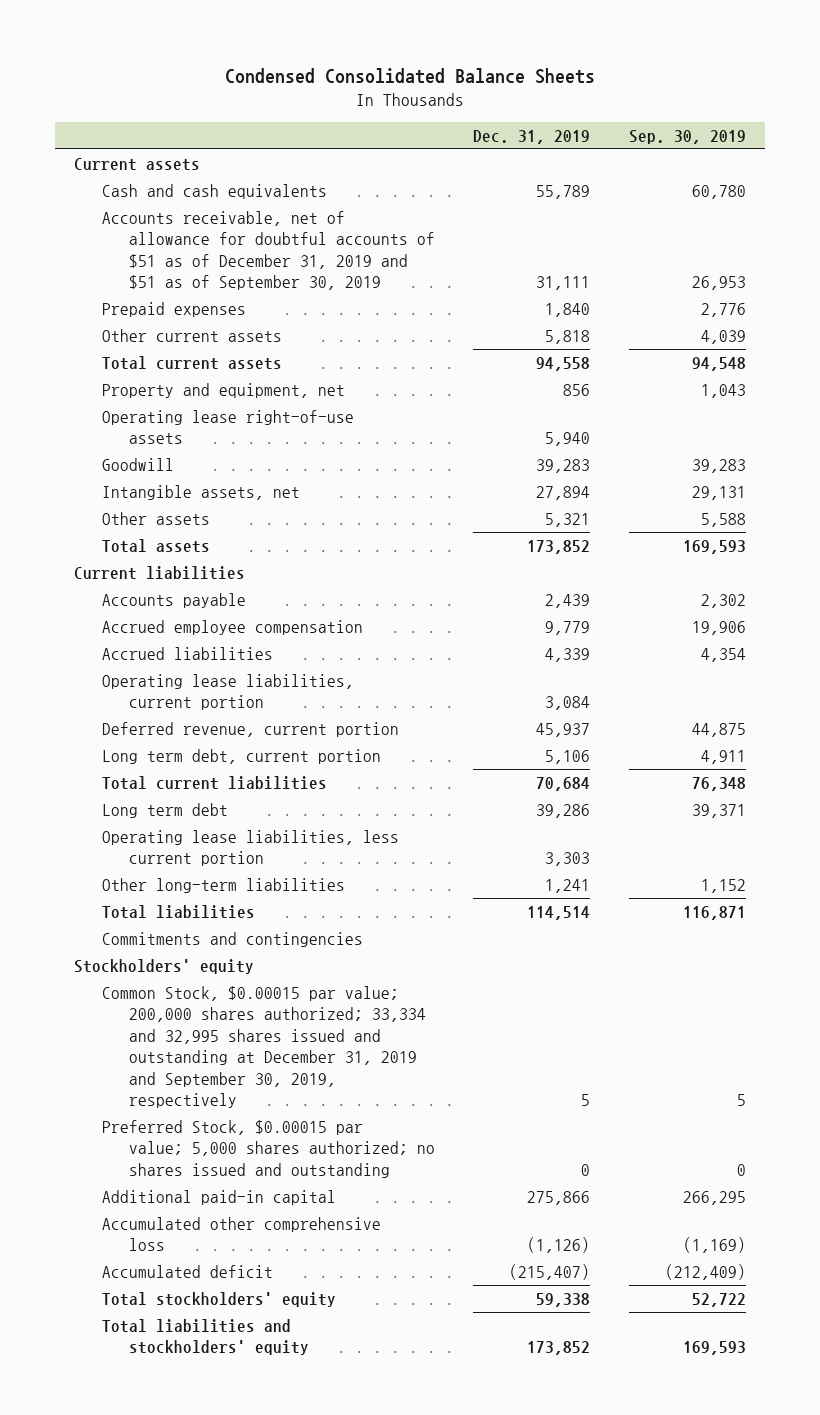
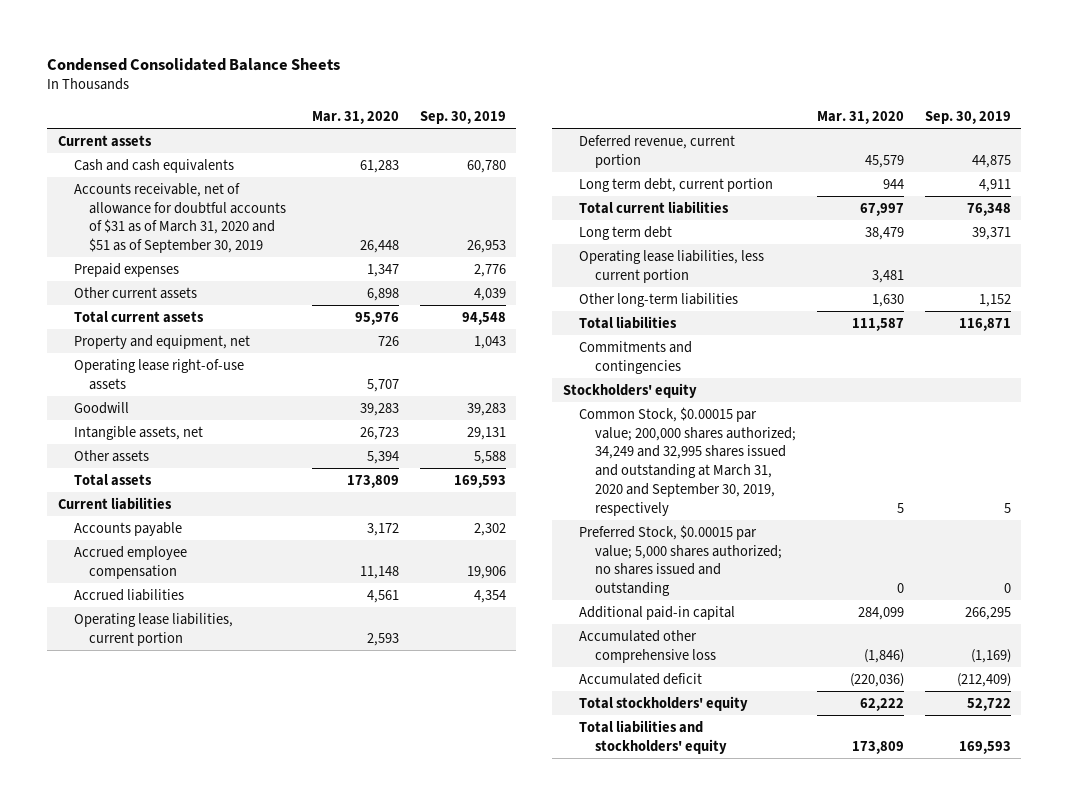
- | Dec. 31, 2019 | Sep. 30, 2019
+ | Mar. 31, 2020 | Sep. 30, 2019
- Accounts receivable, net of allowance for doubtful accounts of $51 as of December 31, 2019 and $51 as of September 30, 2019 | 31,111 | 26,953
+ Accounts receivable, net of allowance for doubtful accounts of $31 as of March 31, 2020 and $51 as of September 30, 2019 | 26,448 | 26,953
- Common Stock, $0.00015 par value; 200,000 shares authorized; 33,334 and 32,995 shares issued and outstanding at December 31, 2019 and September 30, 2019, respectively | 5 | 5
+ Common Stock, $0.00015 par value; 200,000 shares authorized; 34,249 and 32,995 shares issued and outstanding at March 31, 2020 and September 30, 2019, respectively | 5 | 5

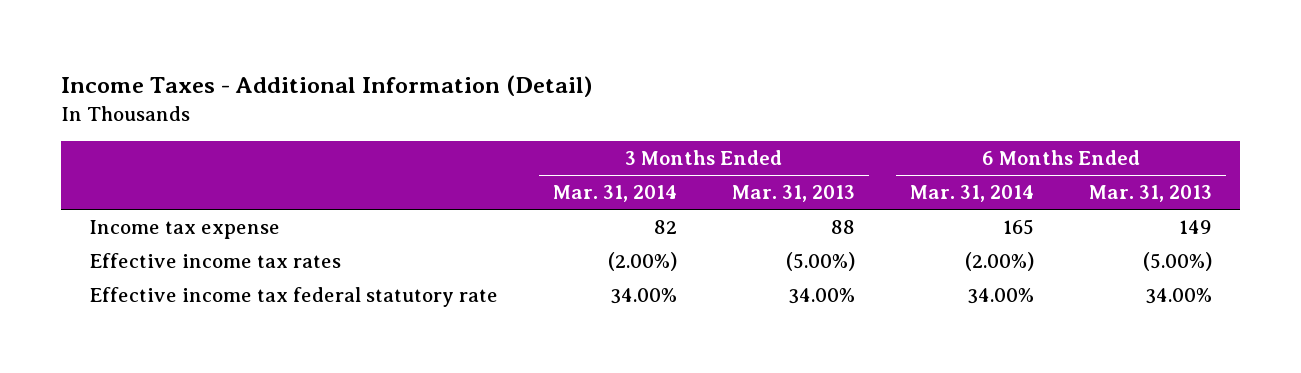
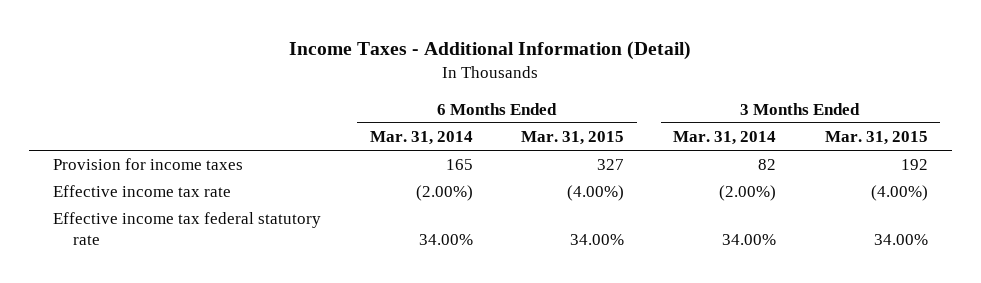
- | 3 Months Ended Mar. 31, 2014 | 3 Months Ended Mar. 31, 2013 | 6 Months Ended Mar. 31, 2014 | 6 Months Ended Mar. 31, 2013
+ | 6 Months Ended Mar. 31, 2014 | 6 Months Ended Mar. 31, 2015 | 3 Months Ended Mar. 31, 2014 | 3 Months Ended Mar. 31, 2015
- Income tax expense | 82 | 88 | 165 | 149
- Effective income tax rates | (2.00%) | (5.00%) | (2.00%) | (5.00%)
+ Provision for income taxes | 165 | 327 | 82 | 192
+ Effective income tax rate | (2.00%) | (4.00%) | (2.00%) | (4.00%)

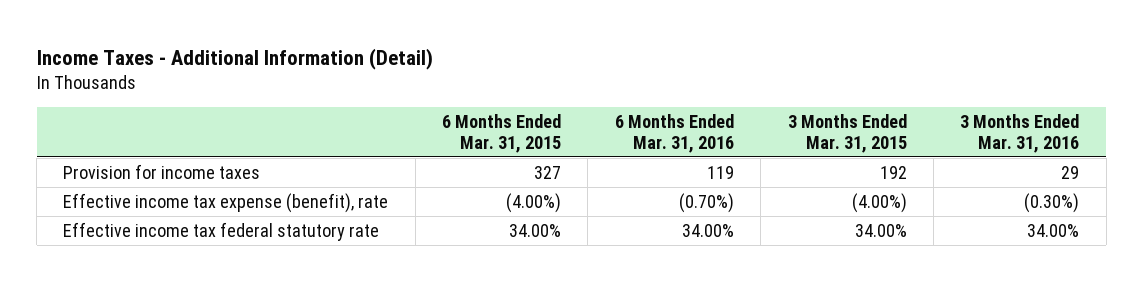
- | 6 Months Ended Mar. 31, 2014 | 6 Months Ended Mar. 31, 2015 | 3 Months Ended Mar. 31, 2014 | 3 Months Ended Mar. 31, 2015
+ | 6 Months Ended Mar. 31, 2015 | 6 Months Ended Mar. 31, 2016 | 3 Months Ended Mar. 31, 2015 | 3 Months Ended Mar. 31, 2016
- Effective income tax rate | (2.00%) | (4.00%) | (2.00%) | (4.00%)
+ Effective income tax expense (benefit), rate | (4.00%) | (0.70%) | (4.00%) | (0.30%)

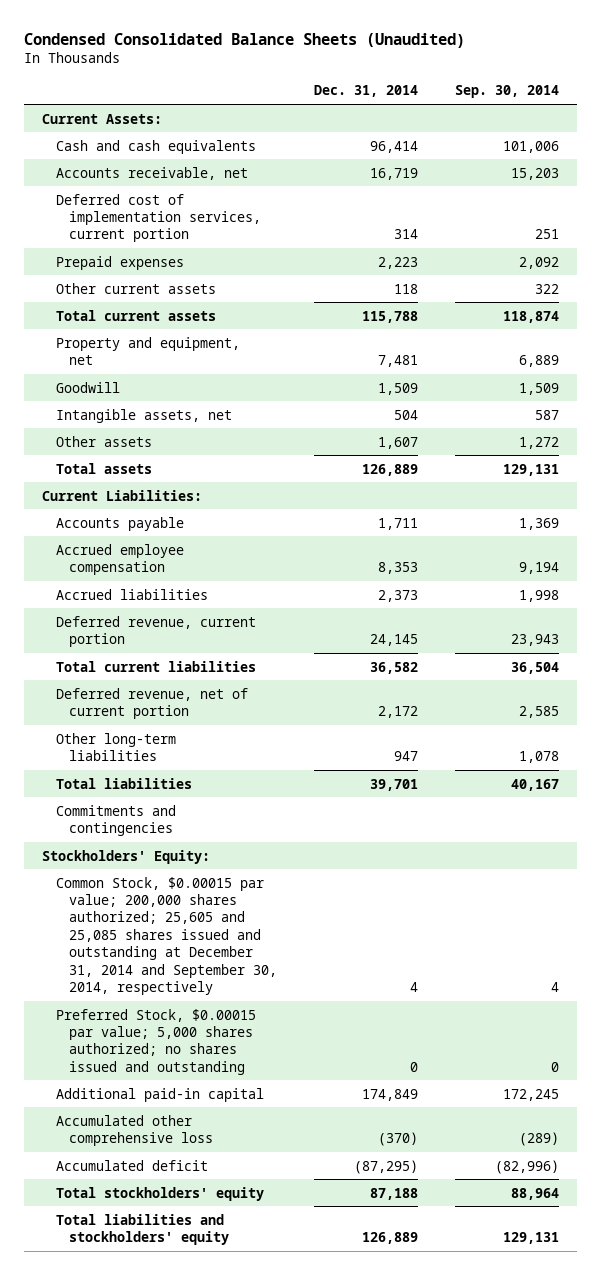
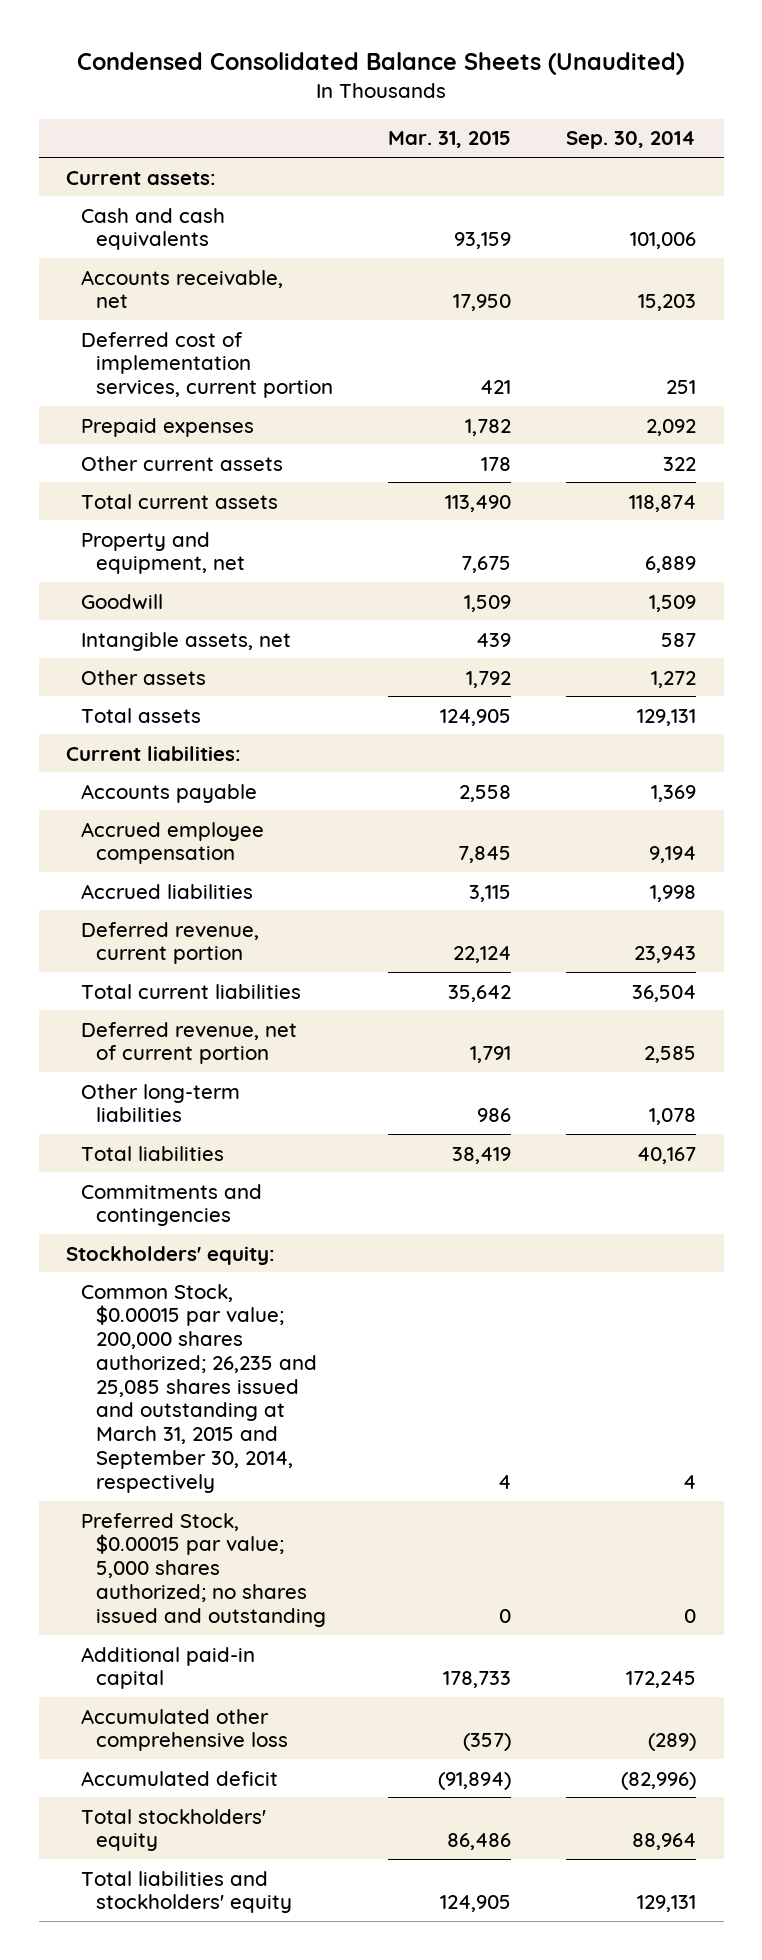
- | Dec. 31, 2014 | Sep. 30, 2014
+ | Mar. 31, 2015 | Sep. 30, 2014
- Current Assets:
+ Current assets:
- Current Liabilities:
+ Current liabilities:
- Stockholders' Equity:
- Common Stock, $0.00015 par value; 200,000 shares authorized; 25,605 and 25,085 shares issued and outstanding at December 31, 2014 and September 30, 2014, respectively | 4 | 4
+ Stockholders' equity:
+ Common Stock, $0.00015 par value; 200,000 shares authorized; 26,235 and 25,085 shares issued and outstanding at March 31, 2015 and September 30, 2014, respectively | 4 | 4

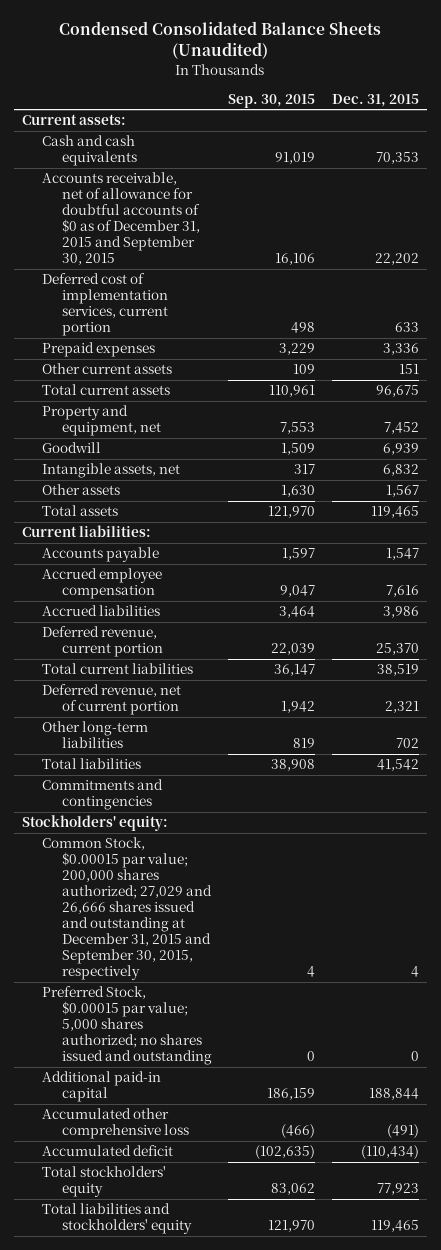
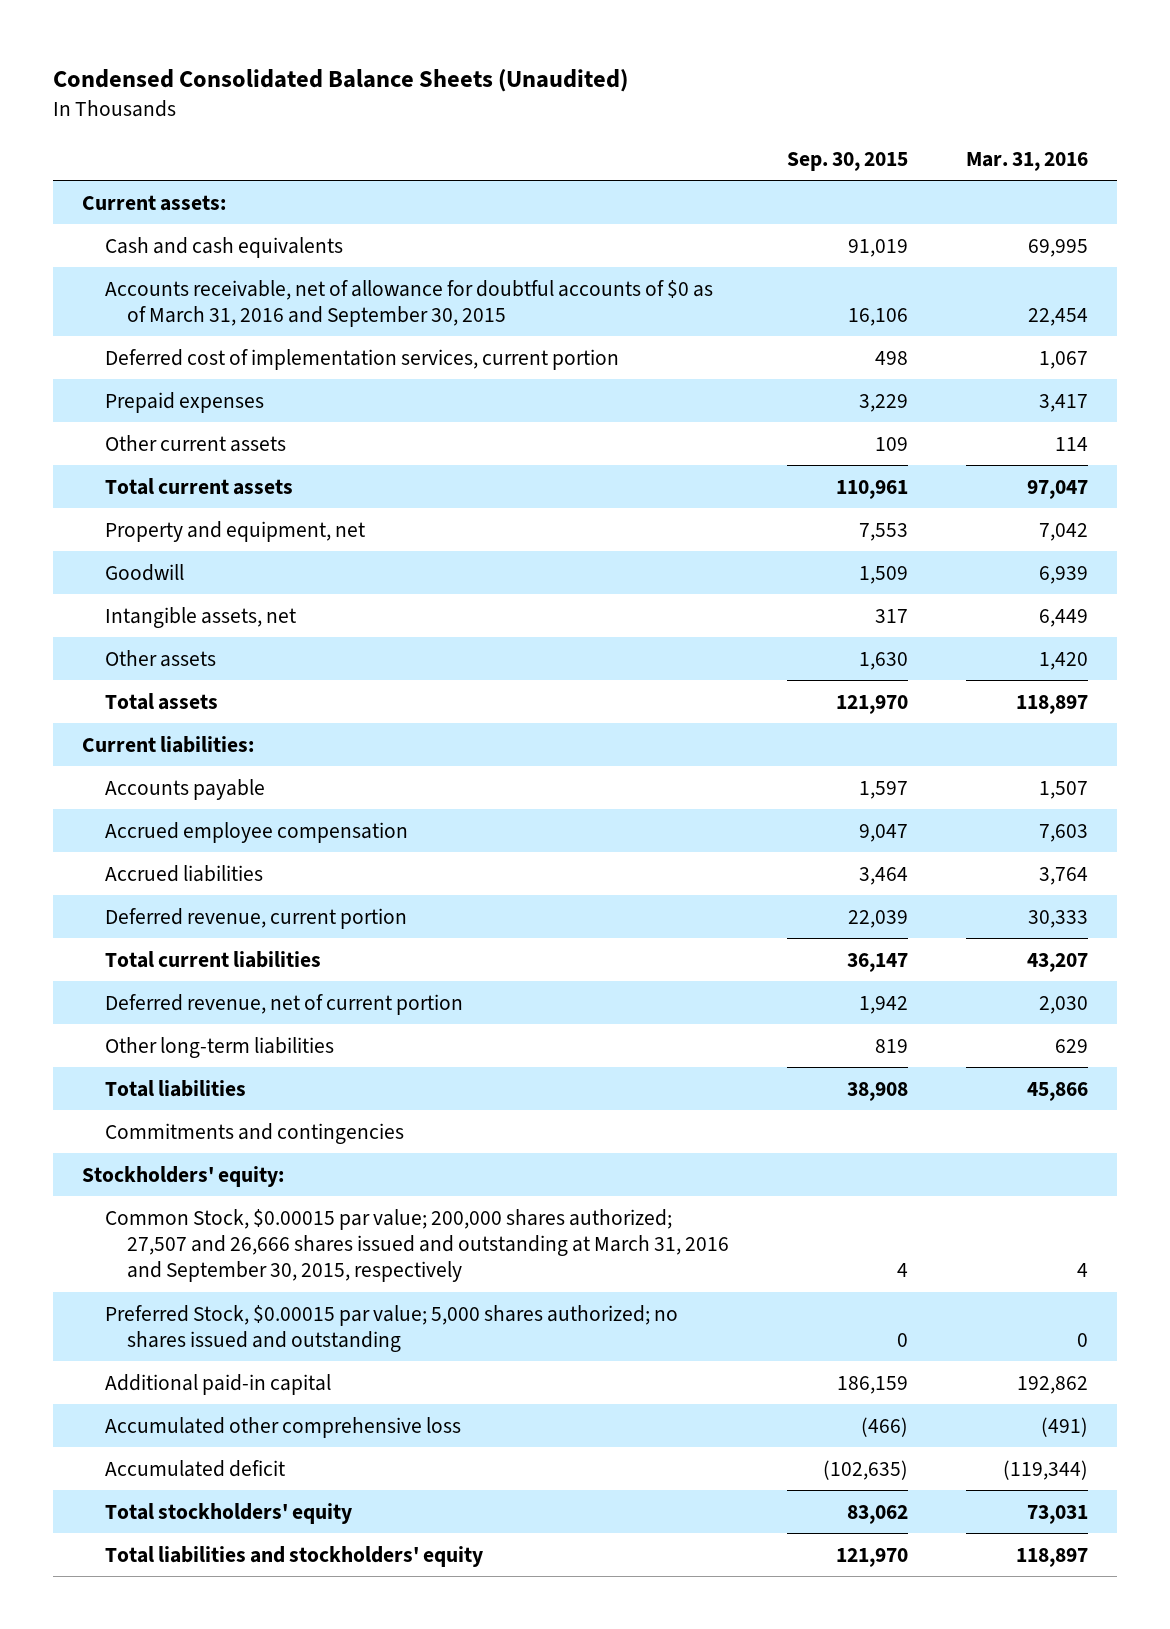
- | Sep. 30, 2015 | Dec. 31, 2015
+ | Sep. 30, 2015 | Mar. 31, 2016
- Accounts receivable, net of allowance for doubtful accounts of $0 as of December 31, 2015 and September 30, 2015 | 16,106 | 22,202
+ Accounts receivable, net of allowance for doubtful accounts of $0 as of March 31, 2016 and September 30, 2015 | 16,106 | 22,454
- Common Stock, $0.00015 par value; 200,000 shares authorized; 27,029 and 26,666 shares issued and outstanding at December 31, 2015 and September 30, 2015, respectively | 4 | 4
+ Common Stock, $0.00015 par value; 200,000 shares authorized; 27,507 and 26,666 shares issued and outstanding at March 31, 2016 and September 30, 2015, respectively | 4 | 4

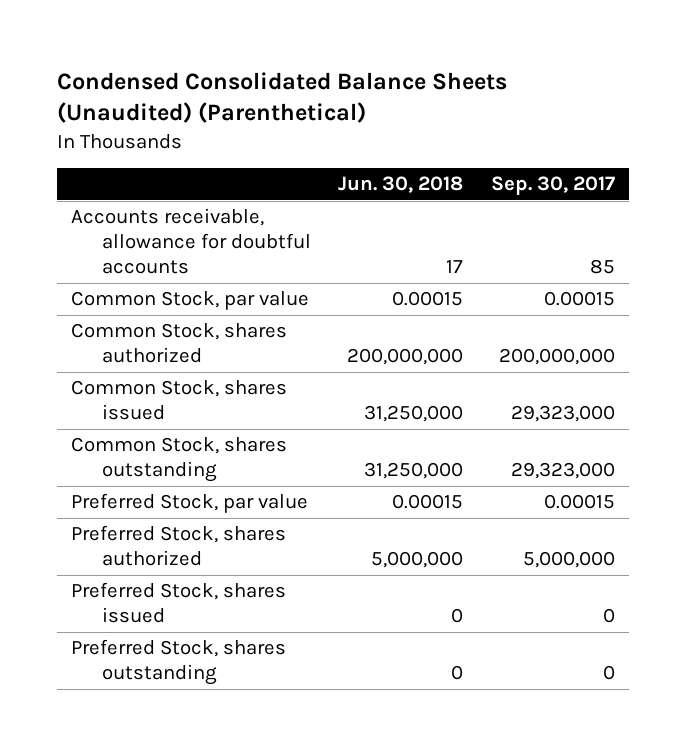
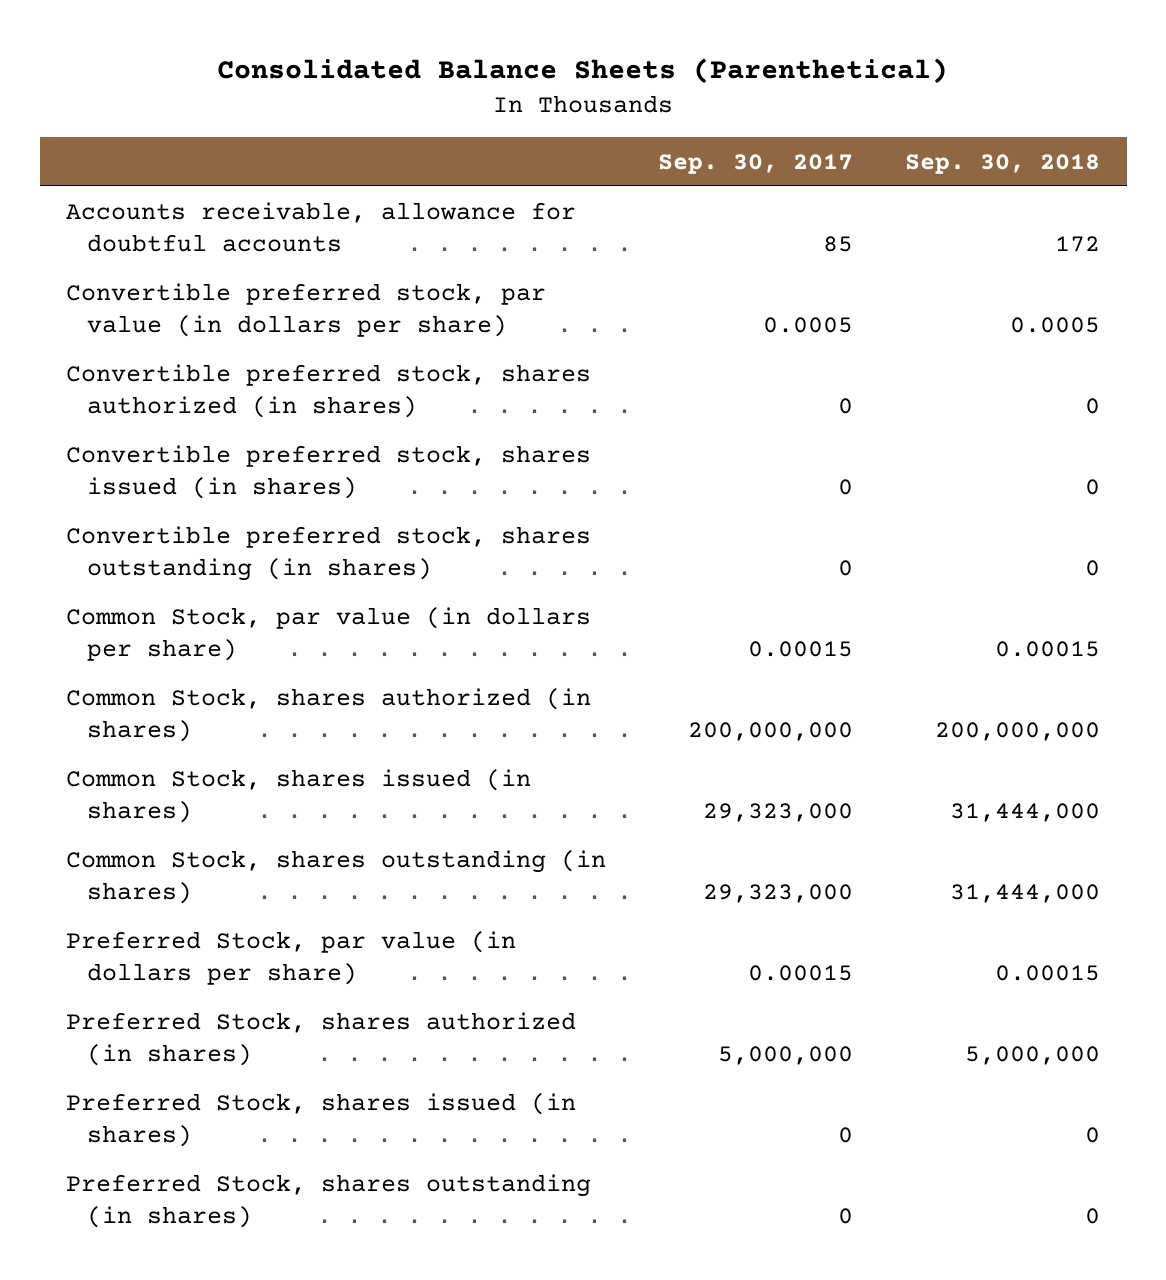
- Condensed Consolidated Balance Sheets (Unaudited) (Parenthetical)
+ Consolidated Balance Sheets (Parenthetical)
- | Jun. 30, 2018 | Sep. 30, 2017
+ | Sep. 30, 2017 | Sep. 30, 2018
- Common Stock, par value | 0.00015 | 0.00015
- Common Stock, shares authorized | 200,000,000 | 200,000,000
- Common Stock, shares issued | 31,250,000 | 29,323,000
- Common Stock, shares outstanding | 31,250,000 | 29,323,000
- Preferred Stock, par value | 0.00015 | 0.00015
- Preferred Stock, shares authorized | 5,000,000 | 5,000,000
- Preferred Stock, shares issued | 0 | 0
- Preferred Stock, shares outstanding | 0 | 0
+ Convertible preferred stock, par value (in dollars per share) | 0.0005 | 0.0005
+ Convertible preferred stock, shares authorized (in shares) | 0 | 0
+ Convertible preferred stock, shares issued (in shares) | 0 | 0
+ Convertible preferred stock, shares outstanding (in shares) | 0 | 0
+ Common Stock, par value (in dollars per share) | 0.00015 | 0.00015
+ Common Stock, shares authorized (in shares) | 200,000,000 | 200,000,000
+ Common Stock, shares issued (in shares) | 29,323,000 | 31,444,000
+ Common Stock, shares outstanding (in shares) | 29,323,000 | 31,444,000
+ Preferred Stock, par value (in dollars per share) | 0.00015 | 0.00015
+ Preferred Stock, shares authorized (in shares) | 5,000,000 | 5,000,000
+ Preferred Stock, shares issued (in shares) | 0 | 0
+ Preferred Stock, shares outstanding (in shares) | 0 | 0

